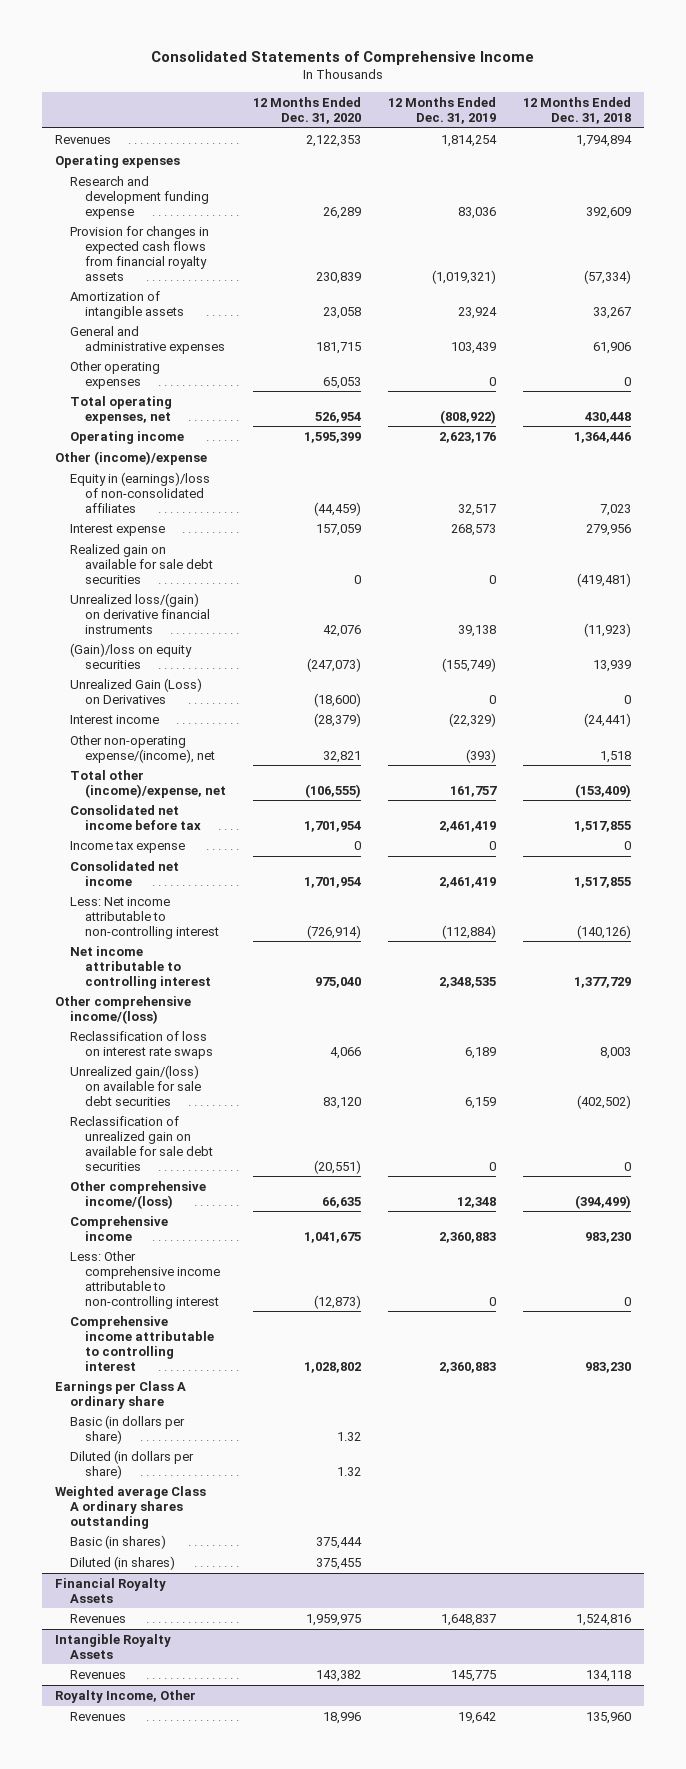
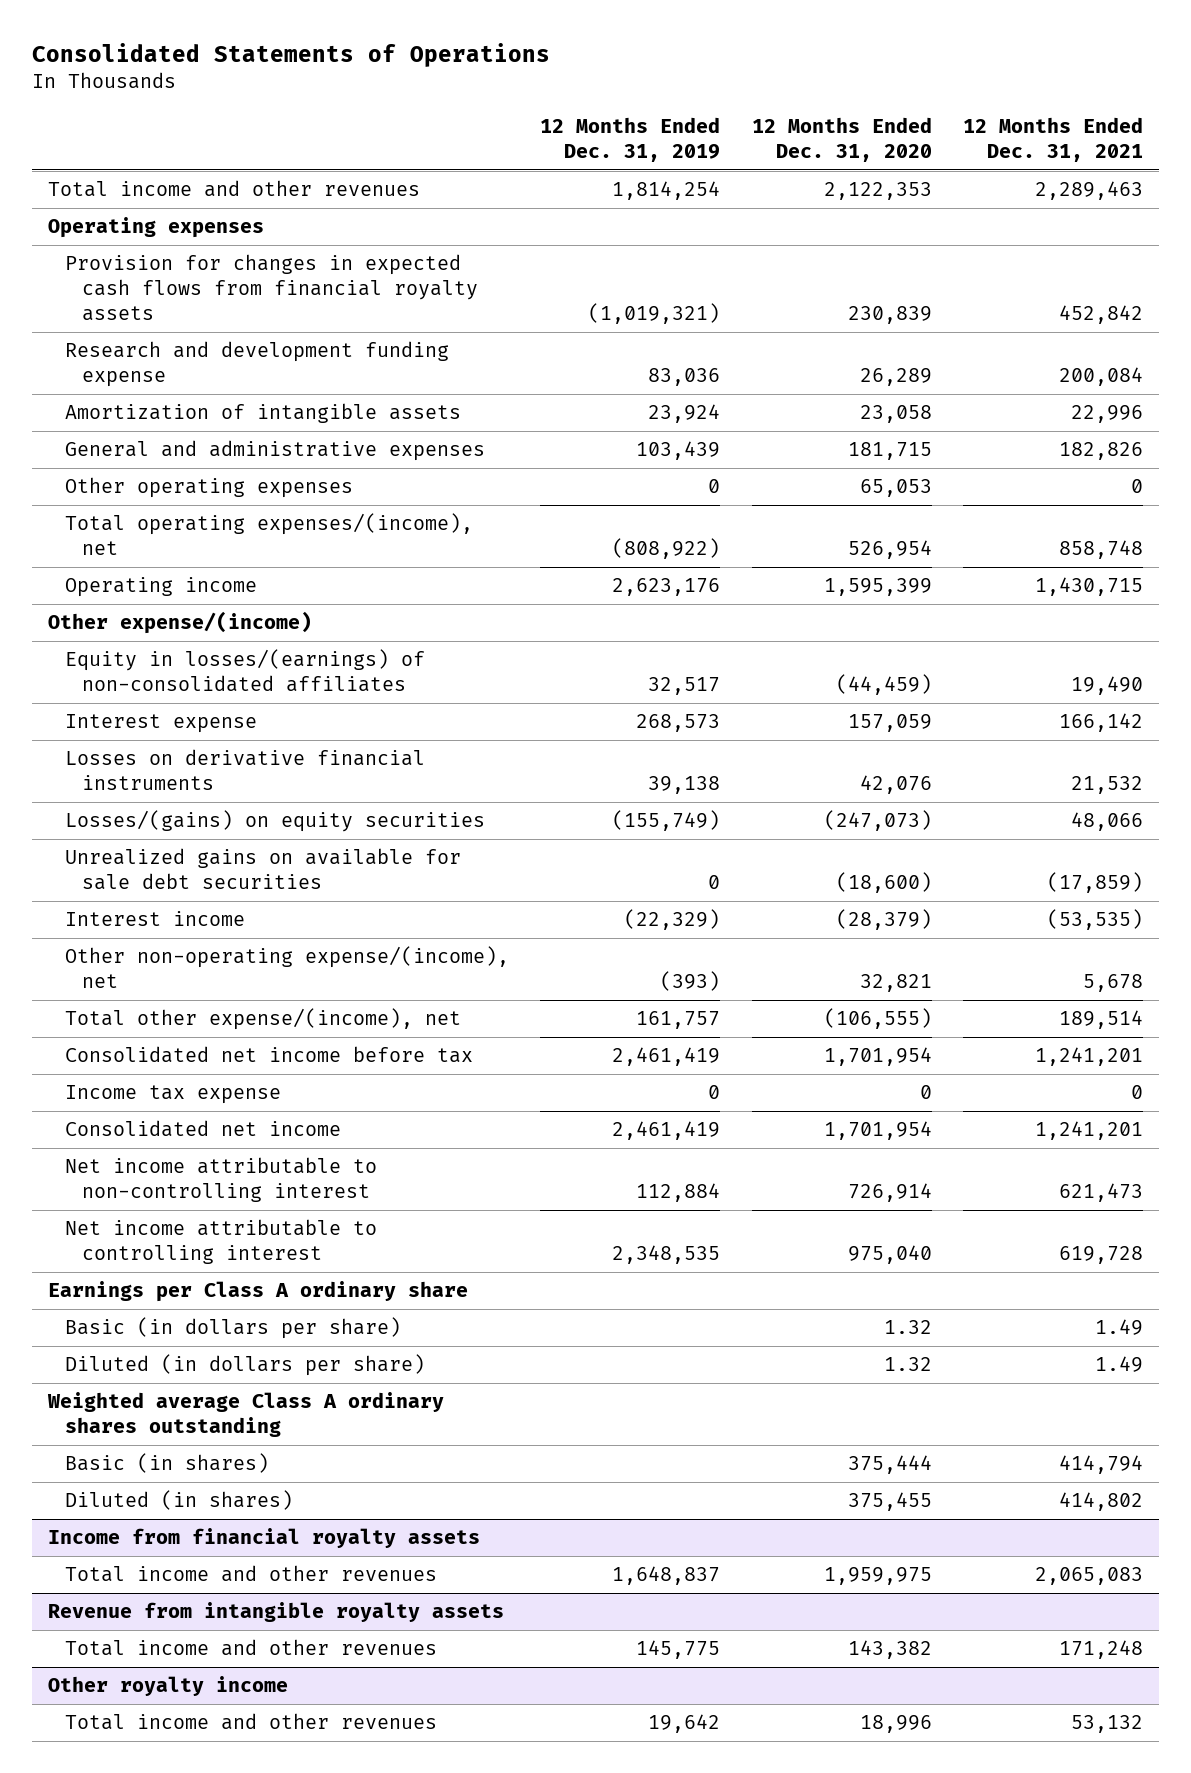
- Consolidated Statements of Comprehensive Income
+ Consolidated Statements of Operations
- | 12 Months Ended Dec. 31, 2020 | 12 Months Ended Dec. 31, 2019 | 12 Months Ended Dec. 31, 2018
+ | 12 Months Ended Dec. 31, 2019 | 12 Months Ended Dec. 31, 2020 | 12 Months Ended Dec. 31, 2021
- Revenues | 2,122,353 | 1,814,254 | 1,794,894
+ Total income and other revenues | 1,814,254 | 2,122,353 | 2,289,463
moved down: Research and development funding expense | 83,036 | 26,289 | 200,084
- Total operating expenses, net | 526,954 | (808,922) | 430,448
+ Total operating expenses/(income), net | (808,922) | 526,954 | 858,748
- Other (income)/expense
- Equity in (earnings)/loss of non-consolidated affiliates | (44,459) | 32,517 | 7,023
+ Other expense/(income)
+ Equity in losses/(earnings) of non-consolidated affiliates | 32,517 | (44,459) | 19,490
- Realized gain on available for sale debt securities | 0 | 0 | (419,481)
- Unrealized loss/(gain) on derivative financial instruments | 42,076 | 39,138 | (11,923)
- (Gain)/loss on equity securities | (247,073) | (155,749) | 13,939
- Unrealized Gain (Loss) on Derivatives | (18,600) | 0 | 0
+ Losses on derivative financial instruments | 39,138 | 42,076 | 21,532
+ Losses/(gains) on equity securities | (155,749) | (247,073) | 48,066
+ Unrealized gains on available for sale debt securities | 0 | (18,600) | (17,859)
- Total other (income)/expense, net | (106,555) | 161,757 | (153,409)
+ Total other expense/(income), net | 161,757 | (106,555) | 189,514
- Less: Net income attributable to non-controlling interest | (726,914) | (112,884) | (140,126)
+ Net income attributable to non-controlling interest | 112,884 | 726,914 | 621,473
- Other comprehensive income/(loss)
- Reclassification of loss on interest rate swaps | 4,066 | 6,189 | 8,003
- Unrealized gain/(loss) on available for sale debt securities | 83,120 | 6,159 | (402,502)
- Reclassification of unrealized gain on available for sale debt securities | (20,551) | 0 | 0
- Other comprehensive income/(loss) | 66,635 | 12,348 | (394,499)
- Comprehensive income | 1,041,675 | 2,360,883 | 983,230
- Less: Other comprehensive income attributable to non-controlling interest | (12,873) | 0 | 0
- Comprehensive income attributable to controlling interest | 1,028,802 | 2,360,883 | 983,230
- Financial Royalty Assets
- Revenues | 1,959,975 | 1,648,837 | 1,524,816
- Intangible Royalty Assets
- Revenues | 143,382 | 145,775 | 134,118
- Royalty Income, Other
- Revenues | 18,996 | 19,642 | 135,960
+ Income from financial royalty assets
+ Total income and other revenues | 1,648,837 | 1,959,975 | 2,065,083
+ Revenue from intangible royalty assets
+ Total income and other revenues | 145,775 | 143,382 | 171,248
+ Other royalty income
+ Total income and other revenues | 19,642 | 18,996 | 53,132

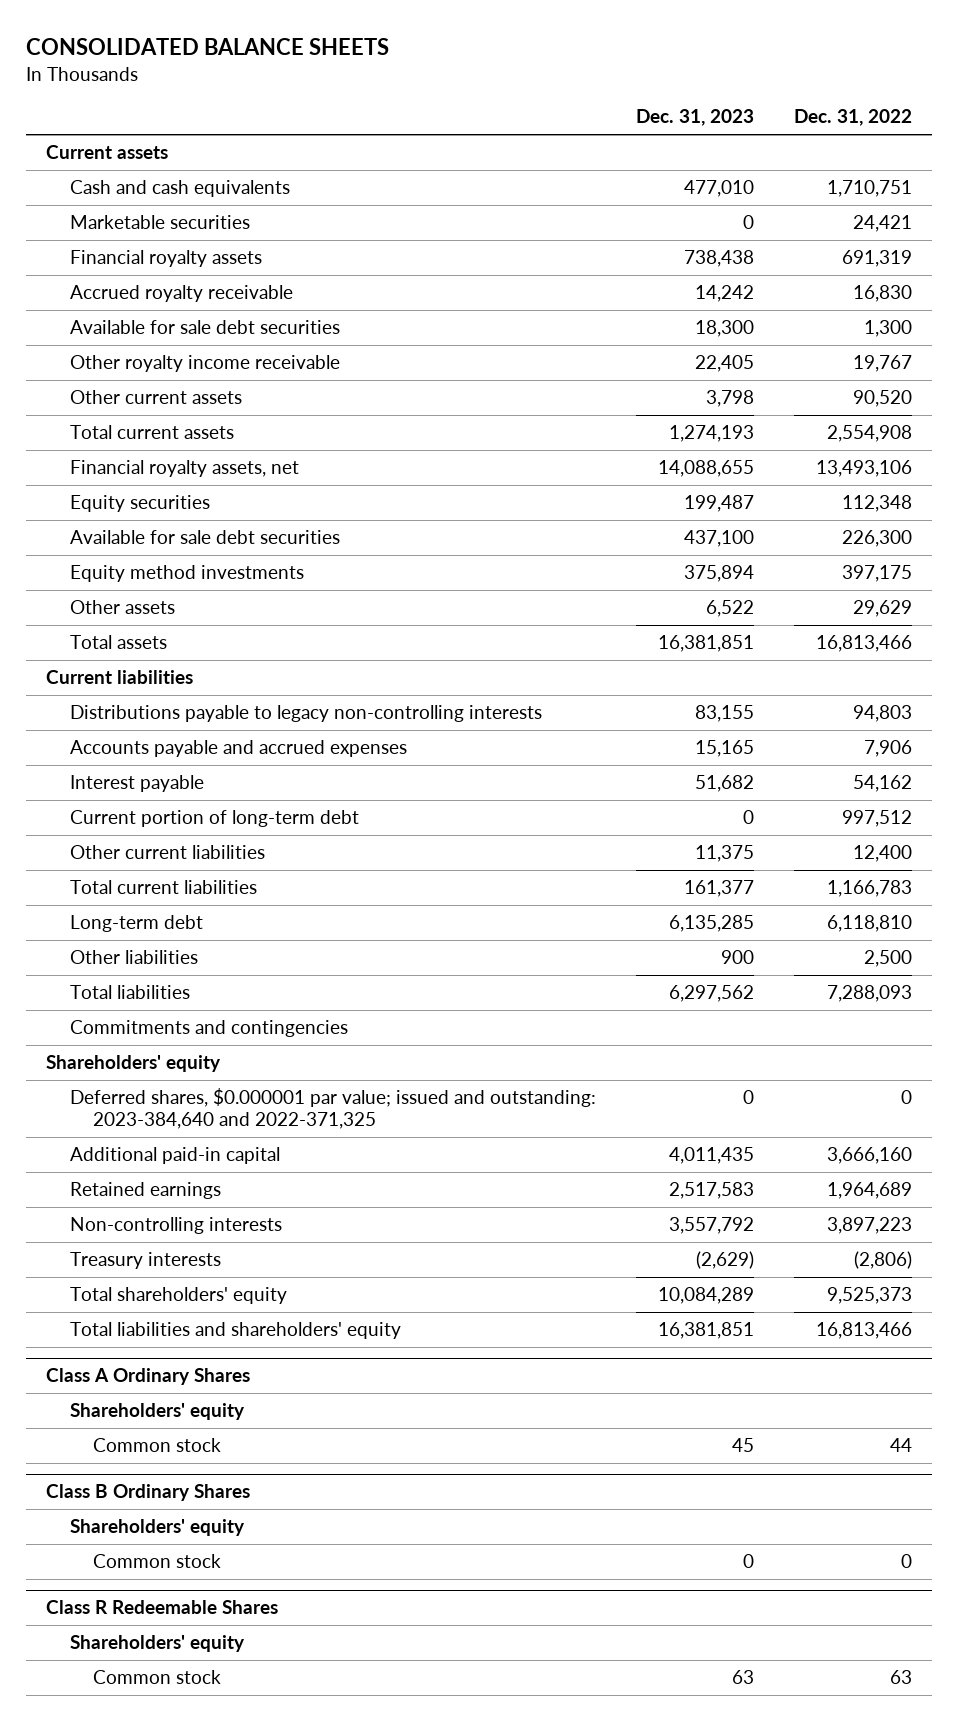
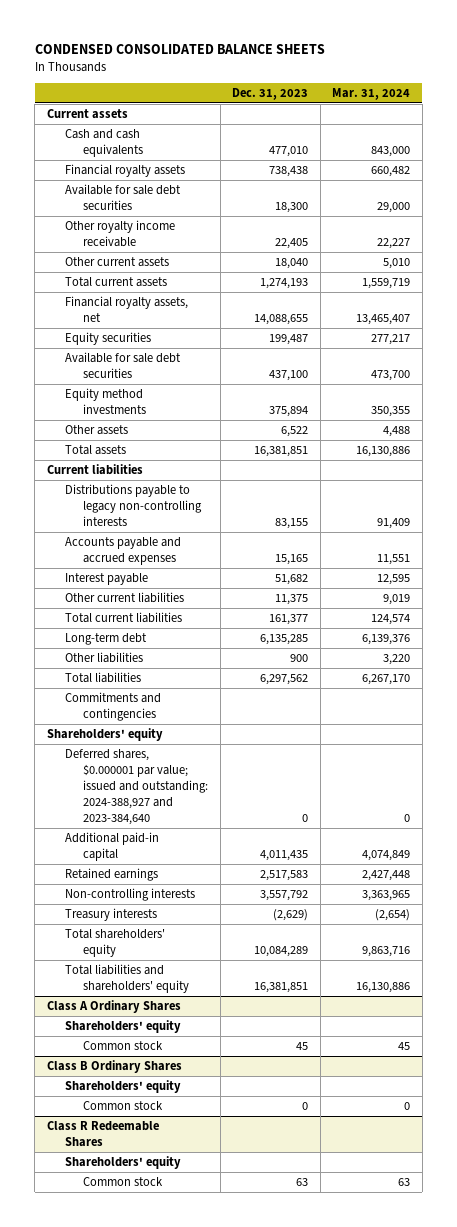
- CONSOLIDATED BALANCE SHEETS
+ CONDENSED CONSOLIDATED BALANCE SHEETS
- | Dec. 31, 2023 | Dec. 31, 2022
+ | Dec. 31, 2023 | Mar. 31, 2024
- Marketable securities | 0 | 24,421
- Accrued royalty receivable | 14,242 | 16,830
- Other current assets | 3,798 | 90,520
+ Other current assets | 18,040 | 5,010
- Current portion of long-term debt | 0 | 997,512
- Deferred shares, $0.000001 par value; issued and outstanding: 2023-384,640 and 2022-371,325 | 0 | 0
+ Deferred shares, $0.000001 par value; issued and outstanding: 2024-388,927 and 2023-384,640 | 0 | 0

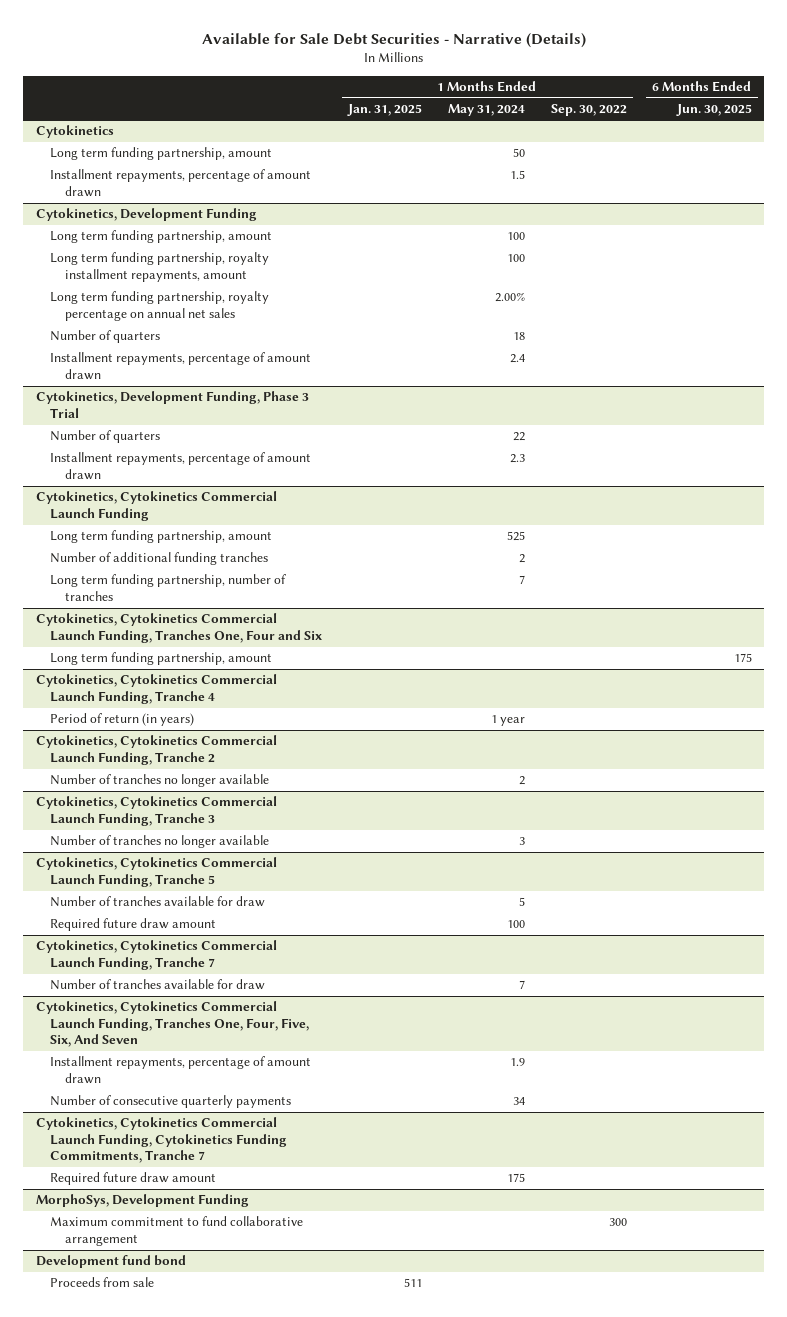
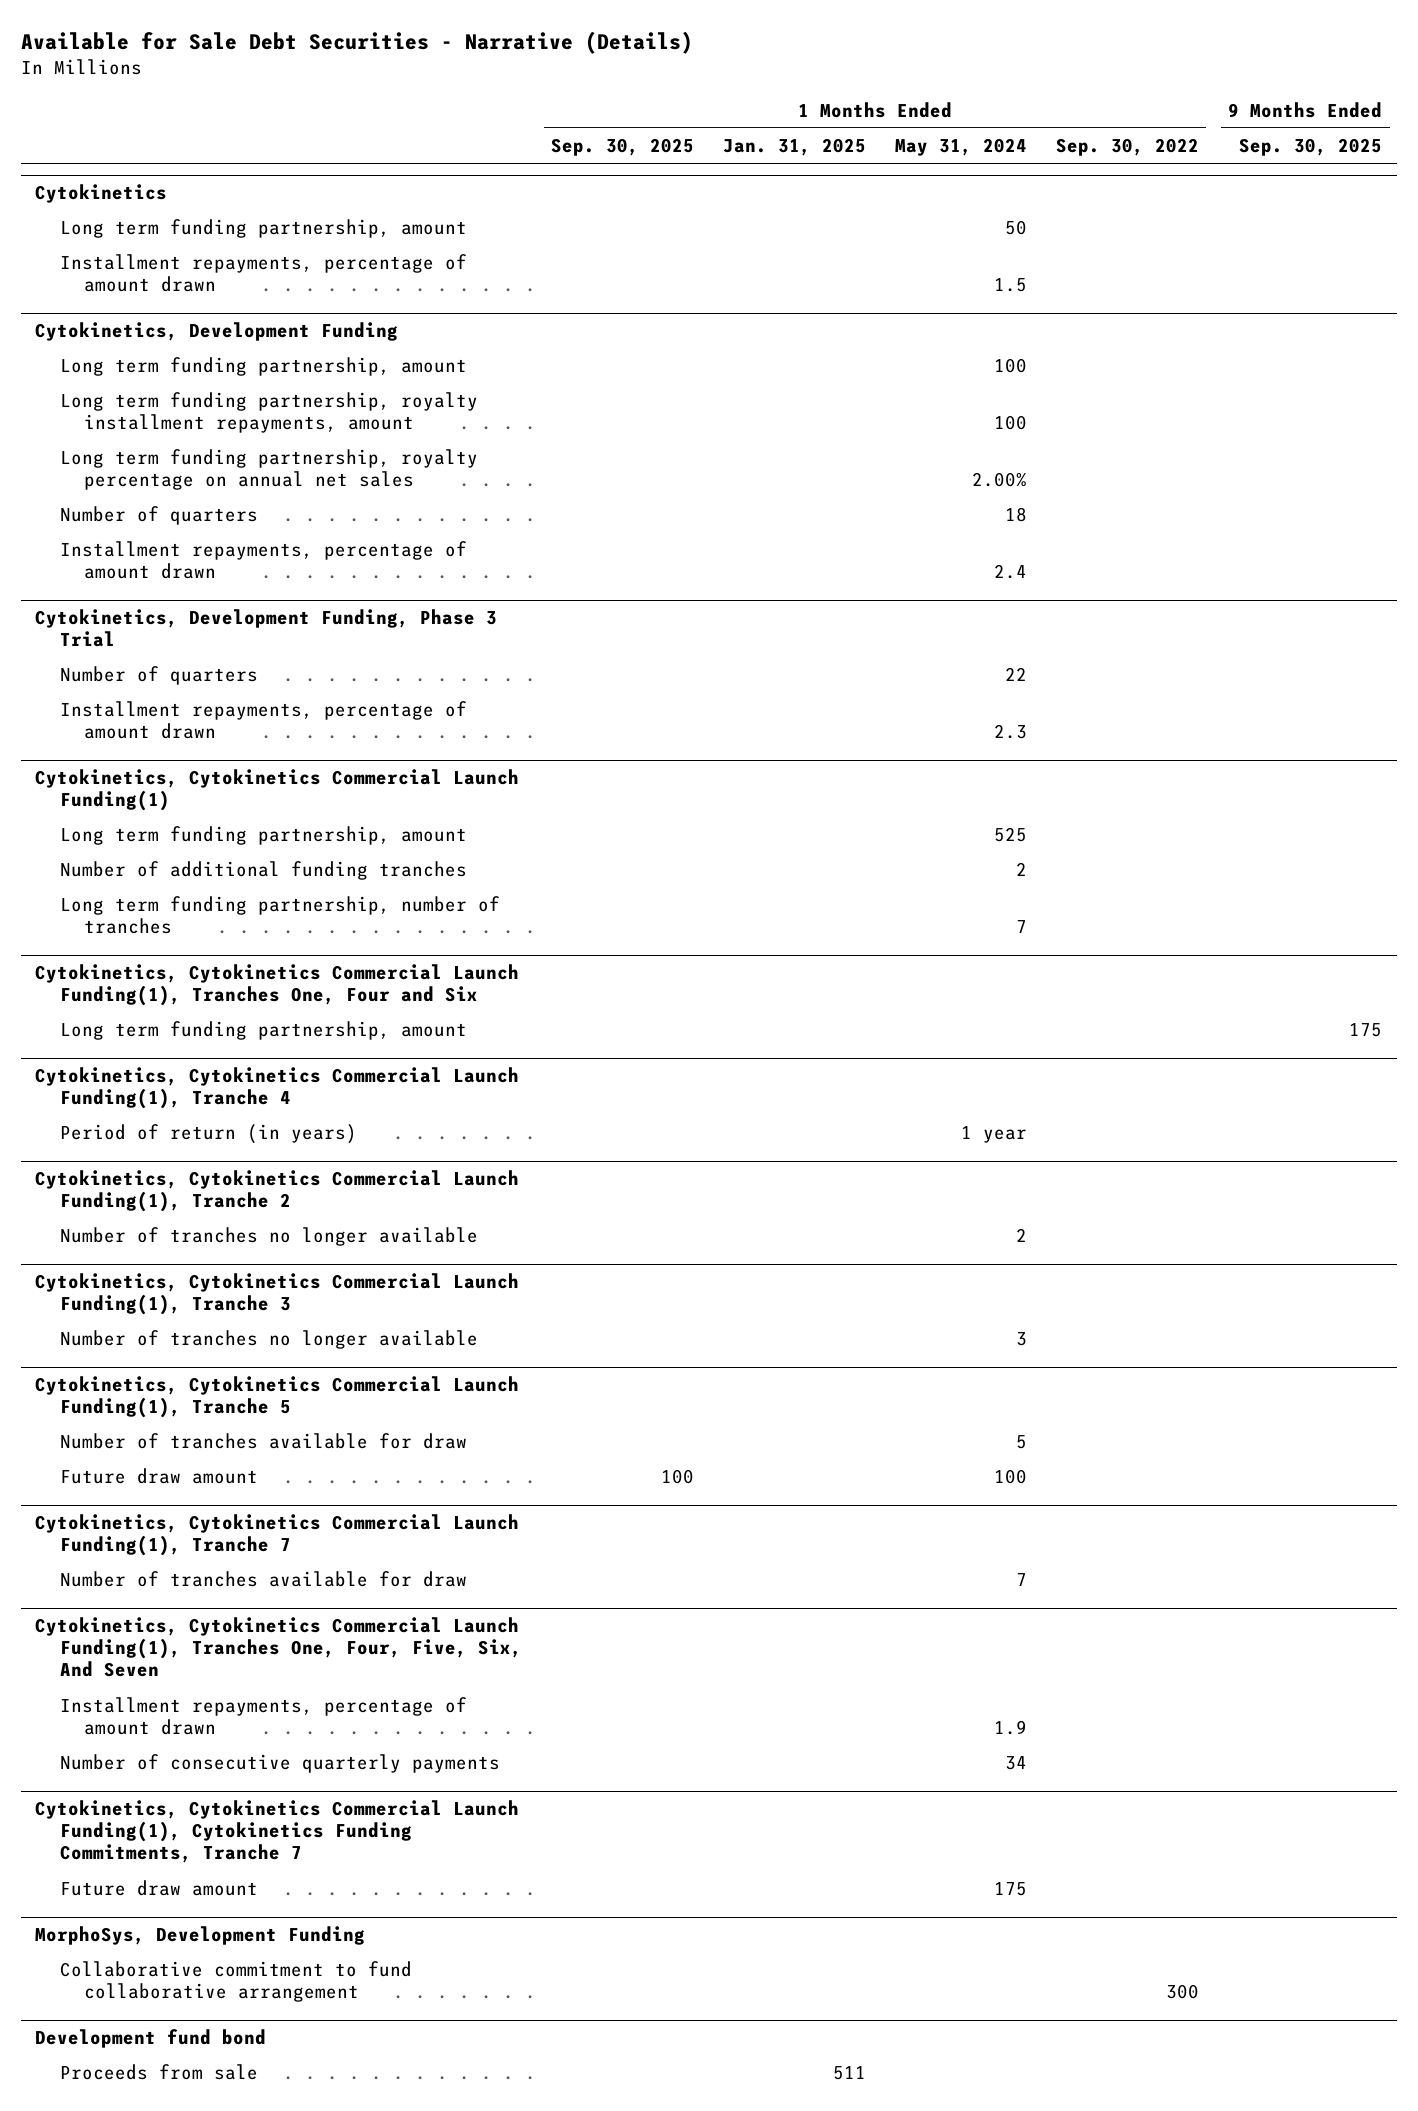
- | 1 Months Ended Jan. 31, 2025 | 1 Months Ended May 31, 2024 | 1 Months Ended Sep. 30, 2022 | 6 Months Ended Jun. 30, 2025
+ | 1 Months Ended Sep. 30, 2025 | 1 Months Ended Jan. 31, 2025 | 1 Months Ended May 31, 2024 | 1 Months Ended Sep. 30, 2022 | 9 Months Ended Sep. 30, 2025
- Cytokinetics, Cytokinetics Commercial Launch Funding
+ Cytokinetics, Cytokinetics Commercial Launch Funding(1)
- Cytokinetics, Cytokinetics Commercial Launch Funding, Tranches One, Four and Six
+ Cytokinetics, Cytokinetics Commercial Launch Funding(1), Tranches One, Four and Six
- Cytokinetics, Cytokinetics Commercial Launch Funding, Tranche 4
+ Cytokinetics, Cytokinetics Commercial Launch Funding(1), Tranche 4
- Cytokinetics, Cytokinetics Commercial Launch Funding, Tranche 2
+ Cytokinetics, Cytokinetics Commercial Launch Funding(1), Tranche 2
- Cytokinetics, Cytokinetics Commercial Launch Funding, Tranche 3
+ Cytokinetics, Cytokinetics Commercial Launch Funding(1), Tranche 3
- Cytokinetics, Cytokinetics Commercial Launch Funding, Tranche 5
+ Cytokinetics, Cytokinetics Commercial Launch Funding(1), Tranche 5
- Required future draw amount | | 100 | |
- Cytokinetics, Cytokinetics Commercial Launch Funding, Tranche 7
+ Future draw amount | 100 | | 100 | |
+ Cytokinetics, Cytokinetics Commercial Launch Funding(1), Tranche 7
- Cytokinetics, Cytokinetics Commercial Launch Funding, Tranches One, Four, Five, Six, And Seven
+ Cytokinetics, Cytokinetics Commercial Launch Funding(1), Tranches One, Four, Five, Six, And Seven
- Cytokinetics, Cytokinetics Commercial Launch Funding, Cytokinetics Funding Commitments, Tranche 7
- Required future draw amount | | 175 | |
+ Cytokinetics, Cytokinetics Commercial Launch Funding(1), Cytokinetics Funding Commitments, Tranche 7
+ Future draw amount | | | 175 | |
@ MorphoSys, Development Funding
- Maximum commitment to fund collaborative arrangement | | | 300 |
+ Collaborative commitment to fund collaborative arrangement | | | | 300 |

